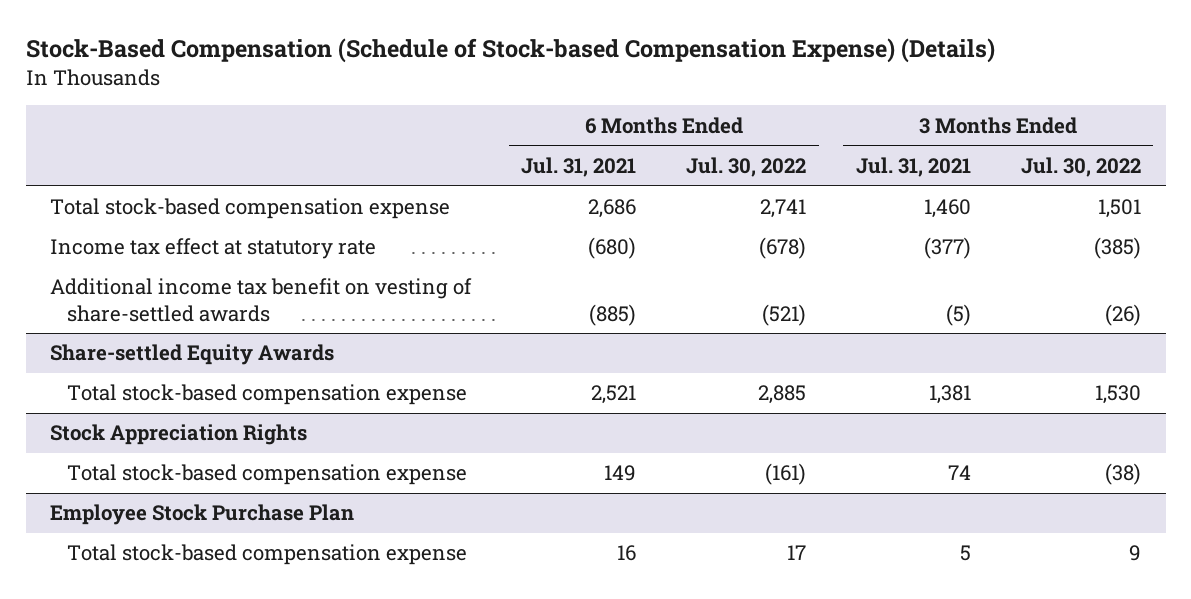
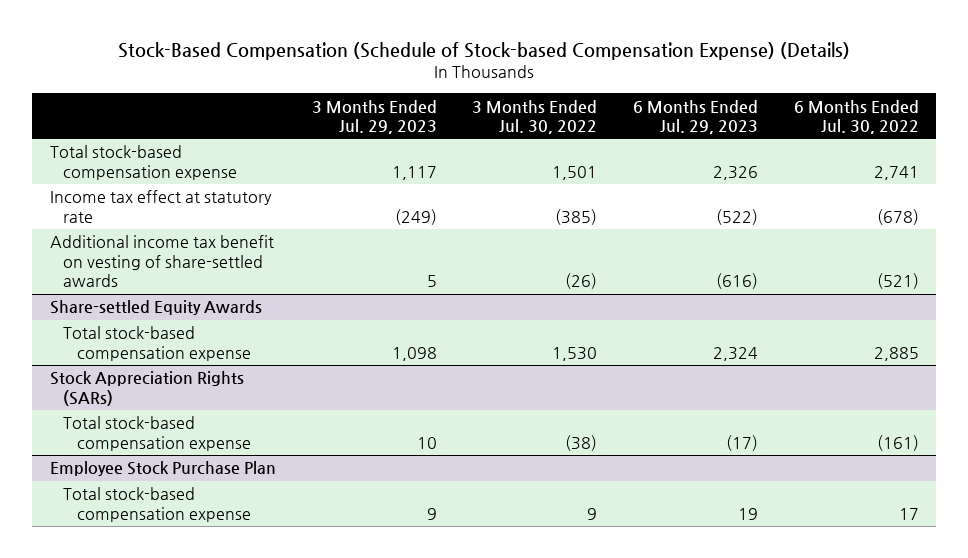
- | 6 Months Ended Jul. 31, 2021 | 6 Months Ended Jul. 30, 2022 | 3 Months Ended Jul. 31, 2021 | 3 Months Ended Jul. 30, 2022
+ | 3 Months Ended Jul. 29, 2023 | 3 Months Ended Jul. 30, 2022 | 6 Months Ended Jul. 29, 2023 | 6 Months Ended Jul. 30, 2022
- Stock Appreciation Rights
+ Stock Appreciation Rights (SARs)

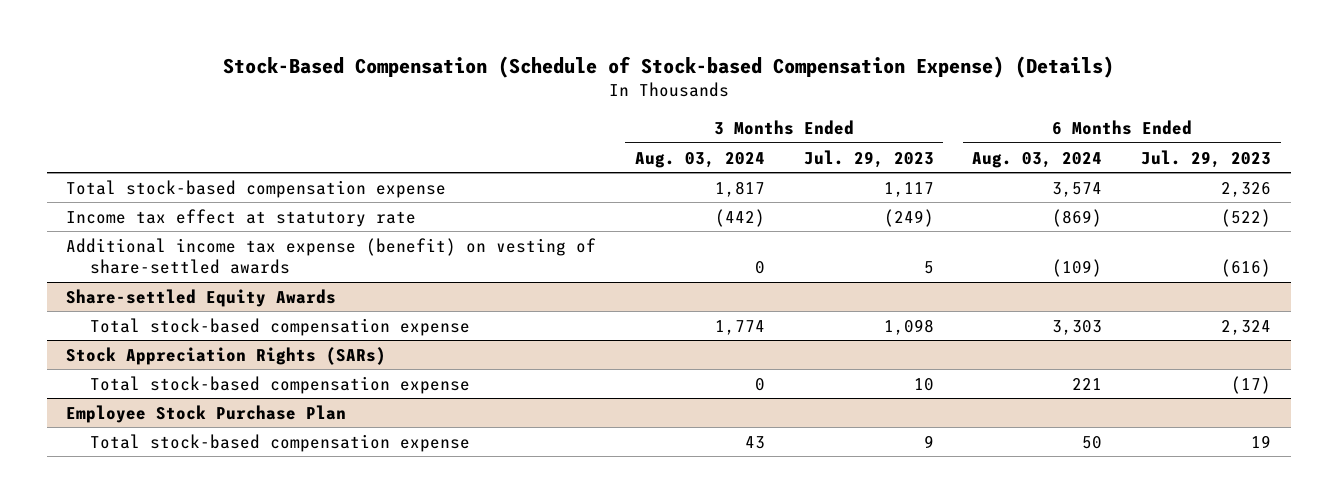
- | 3 Months Ended Jul. 29, 2023 | 3 Months Ended Jul. 30, 2022 | 6 Months Ended Jul. 29, 2023 | 6 Months Ended Jul. 30, 2022
+ | 3 Months Ended Aug. 03, 2024 | 3 Months Ended Jul. 29, 2023 | 6 Months Ended Aug. 03, 2024 | 6 Months Ended Jul. 29, 2023
- Additional income tax benefit on vesting of share-settled awards | 5 | (26) | (616) | (521)
+ Additional income tax expense (benefit) on vesting of share-settled awards | 0 | 5 | (109) | (616)

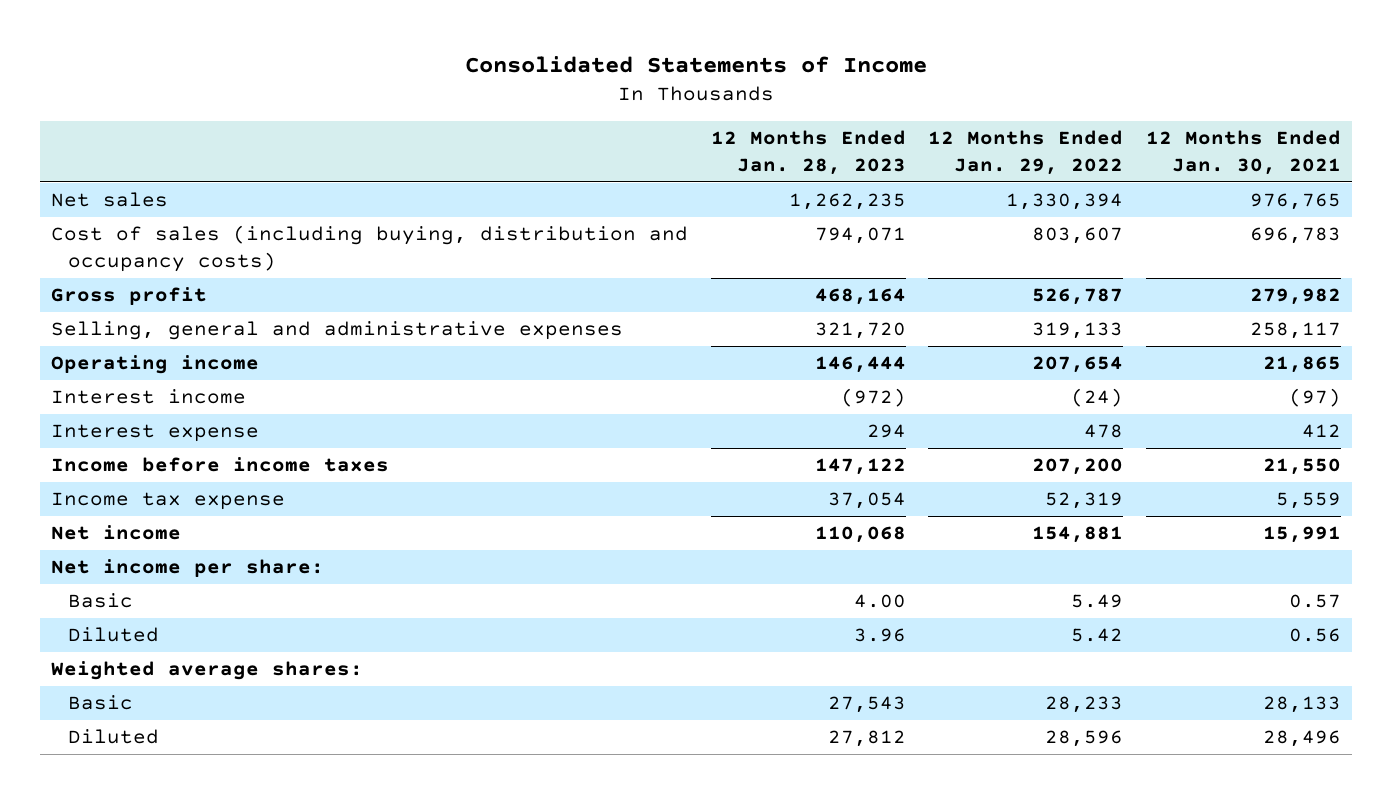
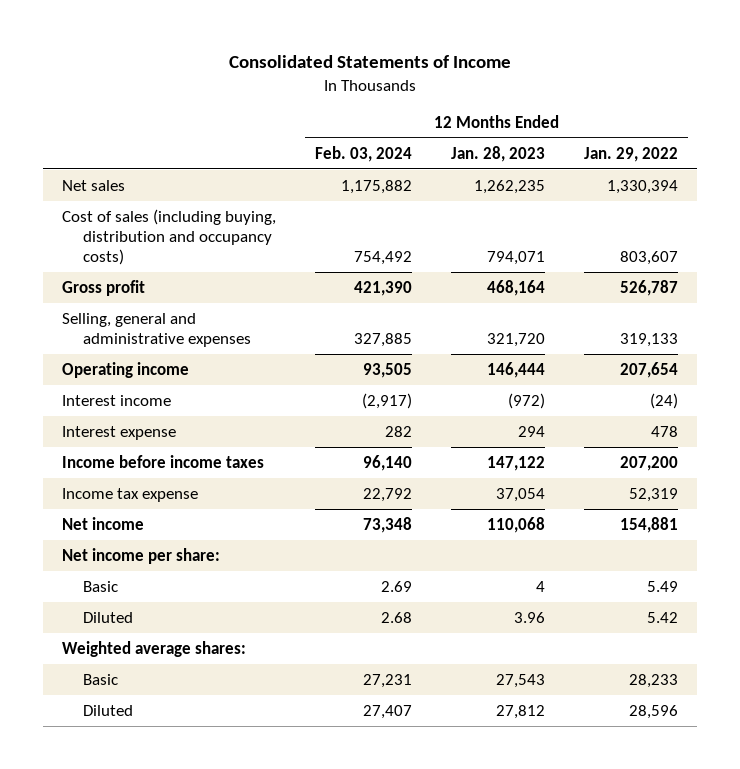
- | 12 Months Ended Jan. 28, 2023 | 12 Months Ended Jan. 29, 2022 | 12 Months Ended Jan. 30, 2021
+ | 12 Months Ended Feb. 03, 2024 | 12 Months Ended Jan. 28, 2023 | 12 Months Ended Jan. 29, 2022
- Basic | 4.00 | 5.49 | 0.57
+ Basic | 2.69 | 4 | 5.49

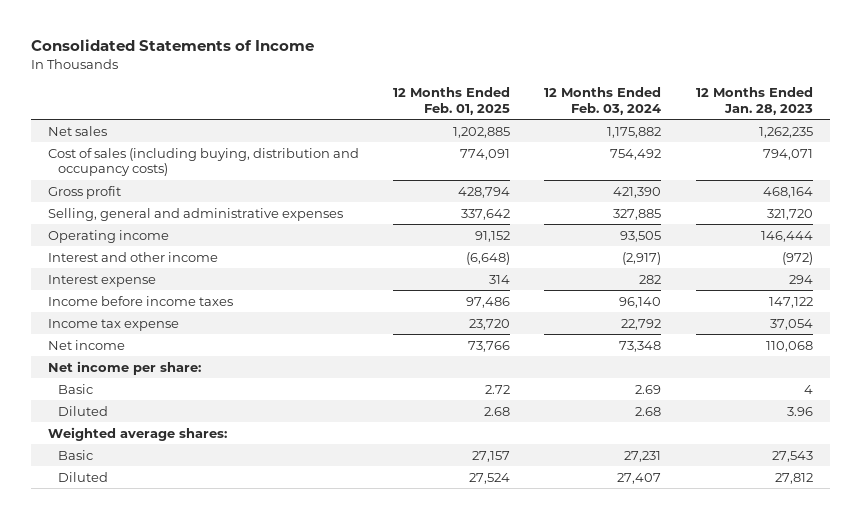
- | 12 Months Ended Feb. 03, 2024 | 12 Months Ended Jan. 28, 2023 | 12 Months Ended Jan. 29, 2022
+ | 12 Months Ended Feb. 01, 2025 | 12 Months Ended Feb. 03, 2024 | 12 Months Ended Jan. 28, 2023
- Interest income | (2,917) | (972) | (24)
+ Interest and other income | (6,648) | (2,917) | (972)

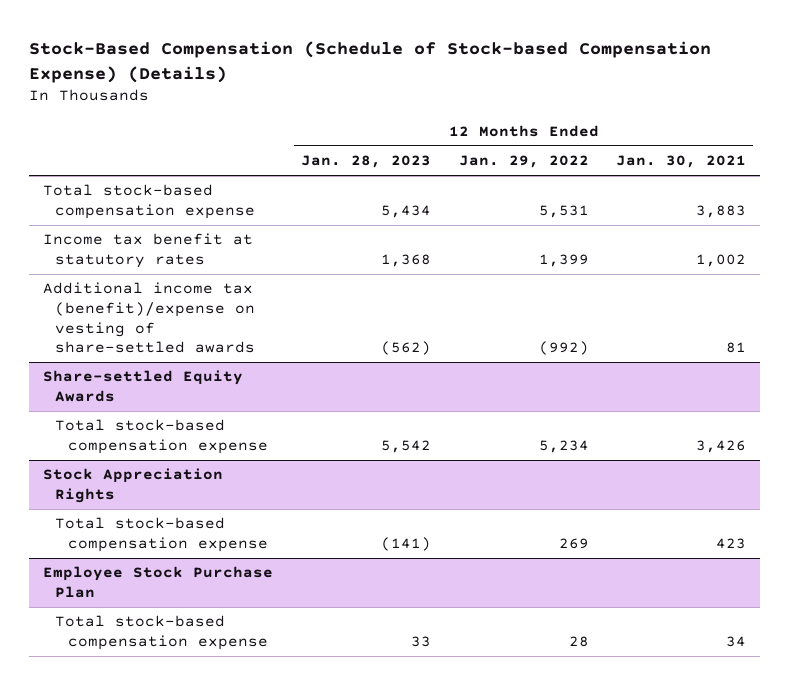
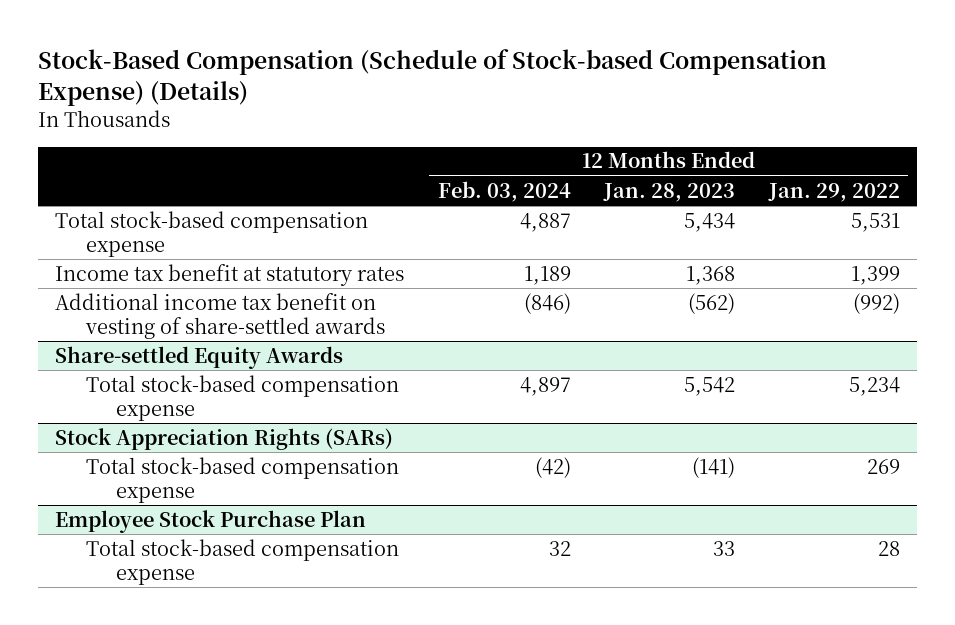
- | 12 Months Ended Jan. 28, 2023 | 12 Months Ended Jan. 29, 2022 | 12 Months Ended Jan. 30, 2021
+ | 12 Months Ended Feb. 03, 2024 | 12 Months Ended Jan. 28, 2023 | 12 Months Ended Jan. 29, 2022
- Additional income tax (benefit)/expense on vesting of share-settled awards | (562) | (992) | 81
+ Additional income tax benefit on vesting of share-settled awards | (846) | (562) | (992)
- Stock Appreciation Rights
+ Stock Appreciation Rights (SARs)

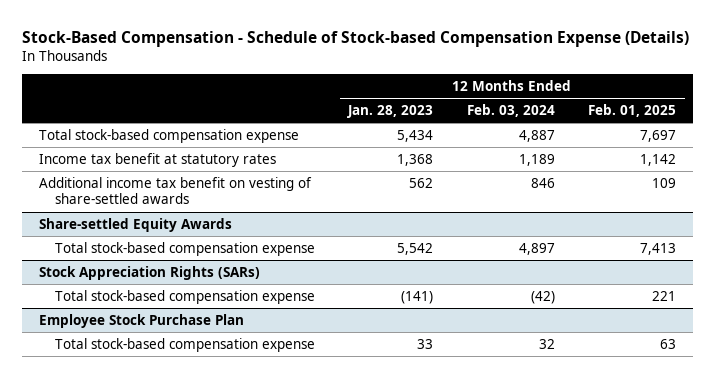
- Stock-Based Compensation (Schedule of Stock-based Compensation Expense) (Details)
+ Stock-Based Compensation - Schedule of Stock-based Compensation Expense (Details)
- | 12 Months Ended Feb. 03, 2024 | 12 Months Ended Jan. 28, 2023 | 12 Months Ended Jan. 29, 2022
+ | 12 Months Ended Jan. 28, 2023 | 12 Months Ended Feb. 03, 2024 | 12 Months Ended Feb. 01, 2025
- Additional income tax benefit on vesting of share-settled awards | (846) | (562) | (992)
+ Additional income tax benefit on vesting of share-settled awards | 562 | 846 | 109

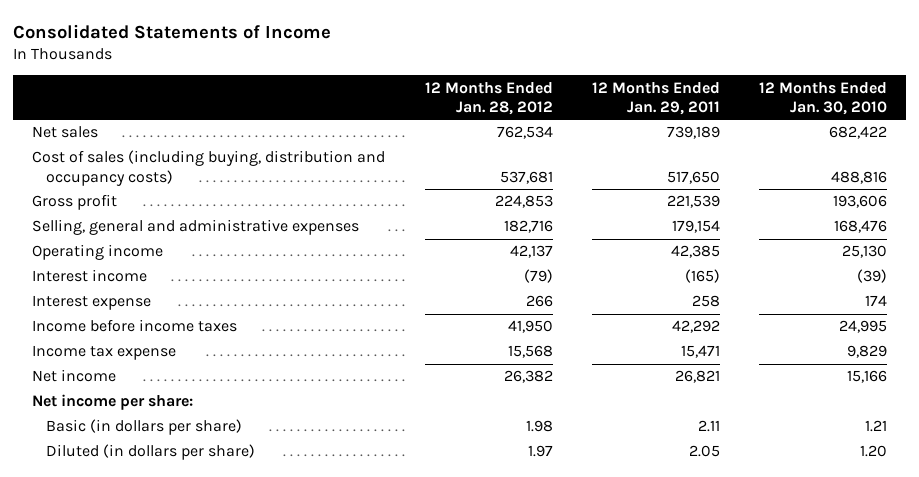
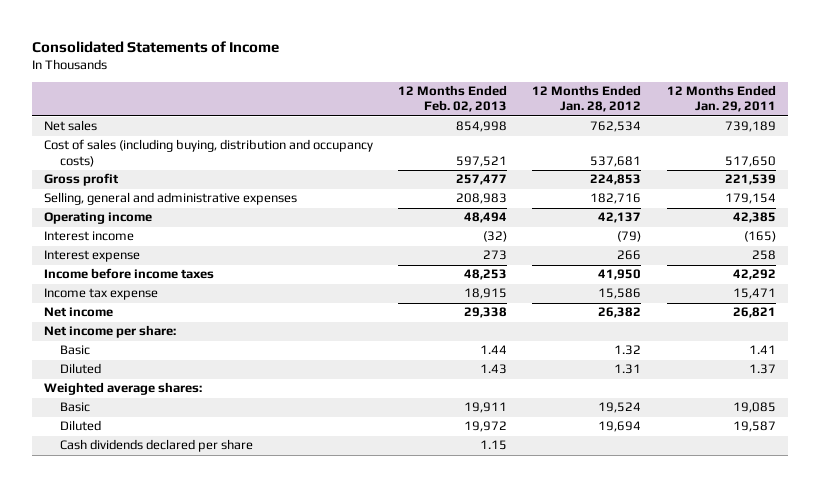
- | 12 Months Ended Jan. 28, 2012 | 12 Months Ended Jan. 29, 2011 | 12 Months Ended Jan. 30, 2010
+ | 12 Months Ended Feb. 02, 2013 | 12 Months Ended Jan. 28, 2012 | 12 Months Ended Jan. 29, 2011
- Income tax expense | 15,568 | 15,471 | 9,829
+ Income tax expense | 18,915 | 15,586 | 15,471
- Basic (in dollars per share) | 1.98 | 2.11 | 1.21
- Diluted (in dollars per share) | 1.97 | 2.05 | 1.20
+ Basic | 1.44 | 1.32 | 1.41
+ Diluted | 1.43 | 1.31 | 1.37
+ Weighted average shares:
+ Basic | 19,911 | 19,524 | 19,085
+ Diluted | 19,972 | 19,694 | 19,587
+ Cash dividends declared per share | 1.15 | |

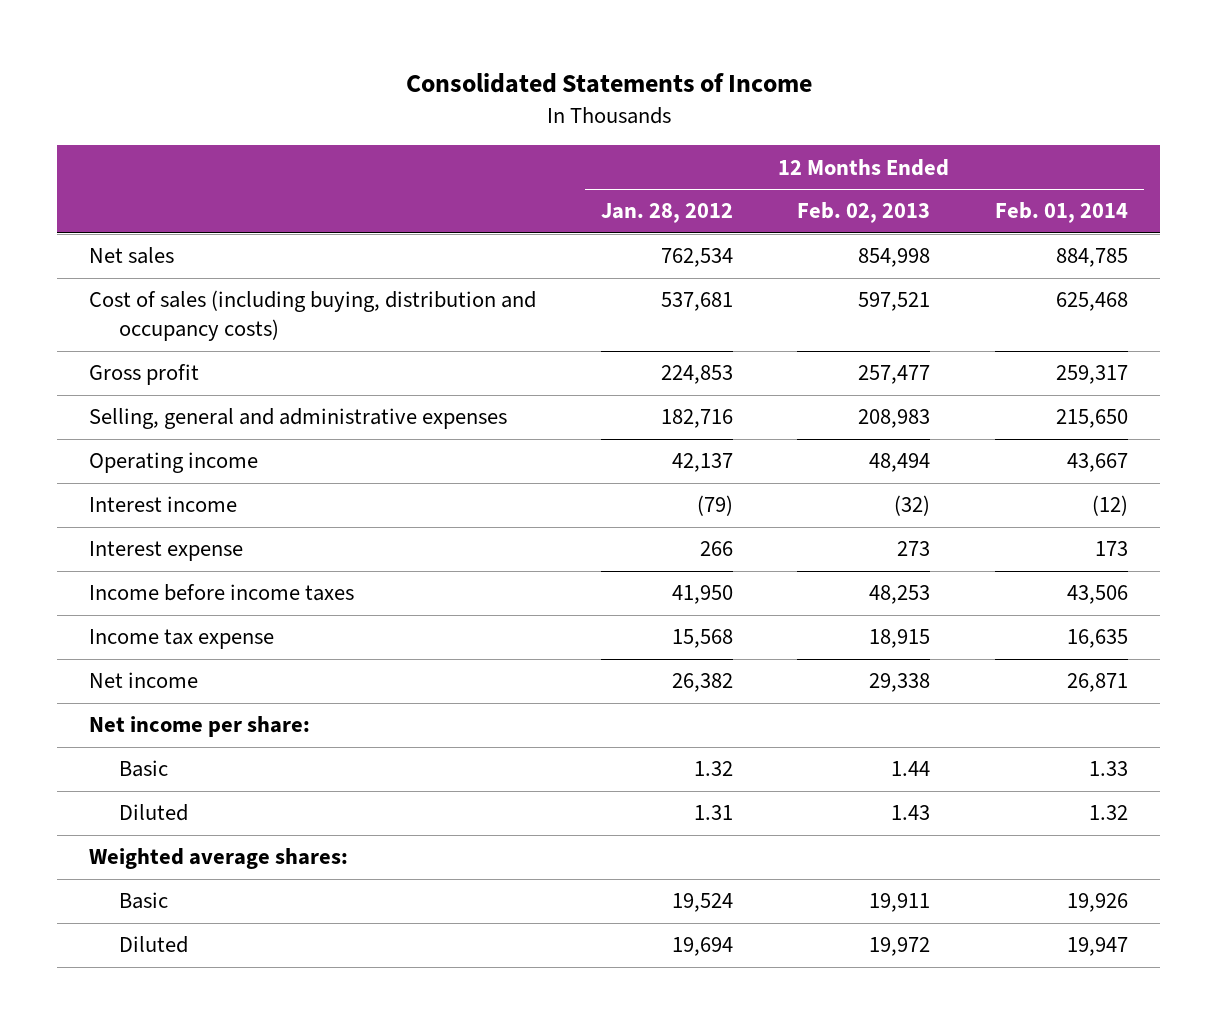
- | 12 Months Ended Feb. 02, 2013 | 12 Months Ended Jan. 28, 2012 | 12 Months Ended Jan. 29, 2011
+ | 12 Months Ended Jan. 28, 2012 | 12 Months Ended Feb. 02, 2013 | 12 Months Ended Feb. 01, 2014
- Income tax expense | 18,915 | 15,586 | 15,471
+ Income tax expense | 15,568 | 18,915 | 16,635
- Cash dividends declared per share | 1.15 | |

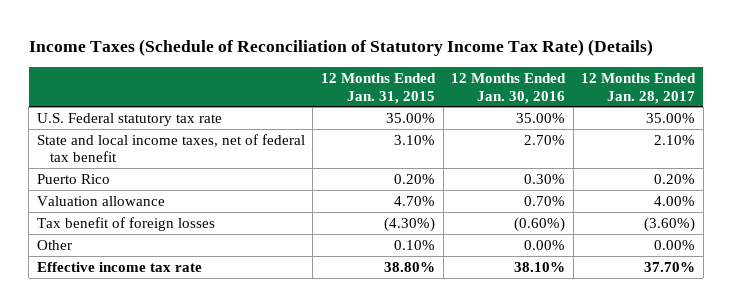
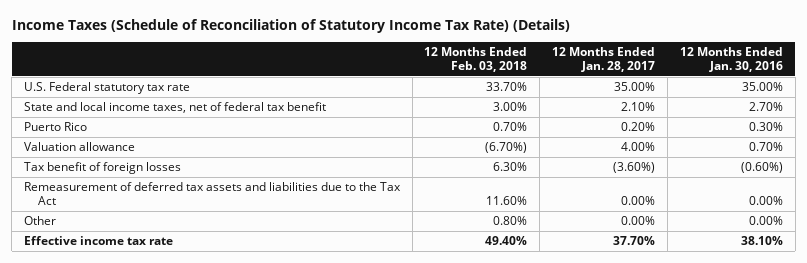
- | 12 Months Ended Jan. 31, 2015 | 12 Months Ended Jan. 30, 2016 | 12 Months Ended Jan. 28, 2017
+ | 12 Months Ended Feb. 03, 2018 | 12 Months Ended Jan. 28, 2017 | 12 Months Ended Jan. 30, 2016
+ Remeasurement of deferred tax assets and liabilities due to the Tax Act | 11.60% | 0.00% | 0.00%

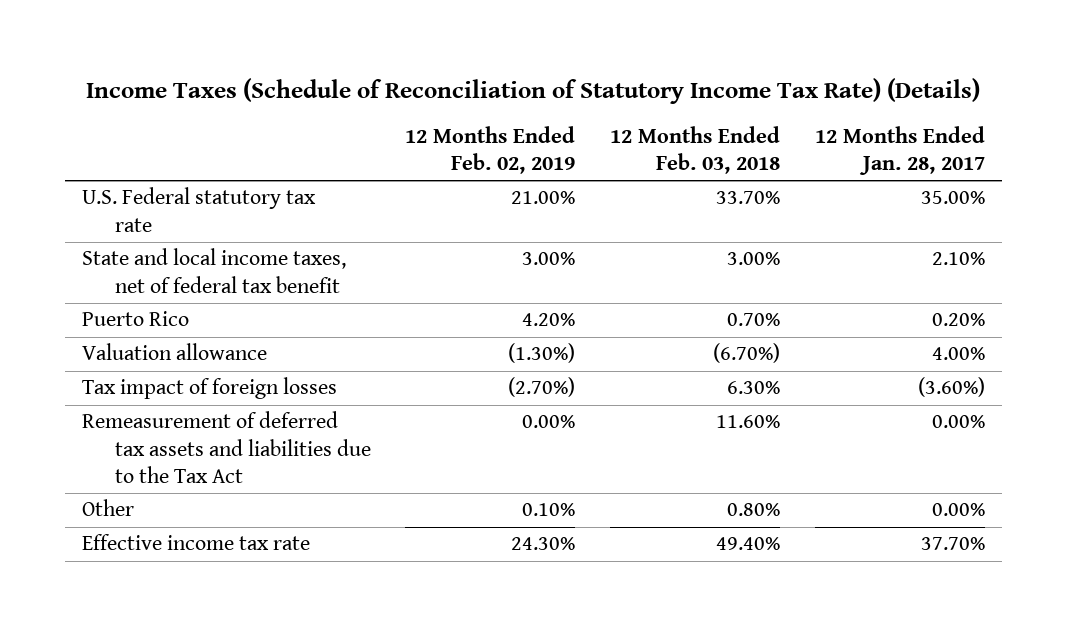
- | 12 Months Ended Feb. 03, 2018 | 12 Months Ended Jan. 28, 2017 | 12 Months Ended Jan. 30, 2016
+ | 12 Months Ended Feb. 02, 2019 | 12 Months Ended Feb. 03, 2018 | 12 Months Ended Jan. 28, 2017
- Tax benefit of foreign losses | 6.30% | (3.60%) | (0.60%)
+ Tax impact of foreign losses | (2.70%) | 6.30% | (3.60%)

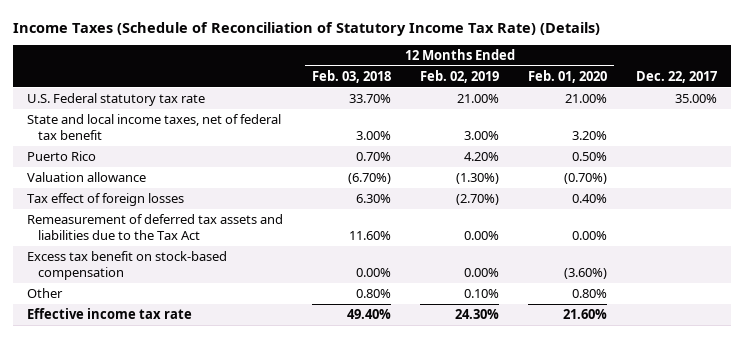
- | 12 Months Ended Feb. 02, 2019 | 12 Months Ended Feb. 03, 2018 | 12 Months Ended Jan. 28, 2017
+ | 12 Months Ended Feb. 03, 2018 | 12 Months Ended Feb. 02, 2019 | 12 Months Ended Feb. 01, 2020 | Dec. 22, 2017
- Tax impact of foreign losses | (2.70%) | 6.30% | (3.60%)
+ Tax effect of foreign losses | 6.30% | (2.70%) | 0.40% |
+ Excess tax benefit on stock-based compensation | 0.00% | 0.00% | (3.60%) |

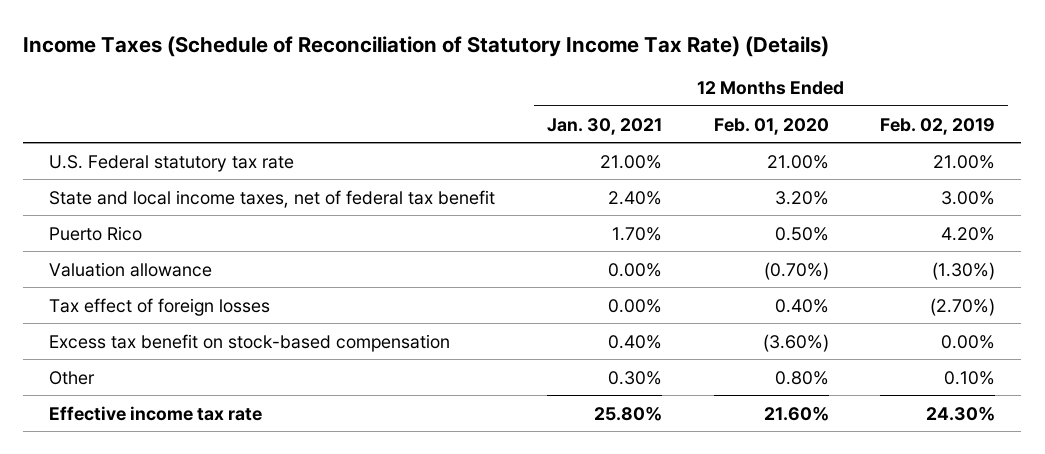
- | 12 Months Ended Feb. 03, 2018 | 12 Months Ended Feb. 02, 2019 | 12 Months Ended Feb. 01, 2020 | Dec. 22, 2017
+ | 12 Months Ended Jan. 30, 2021 | 12 Months Ended Feb. 01, 2020 | 12 Months Ended Feb. 02, 2019
- Remeasurement of deferred tax assets and liabilities due to the Tax Act | 11.60% | 0.00% | 0.00% |

